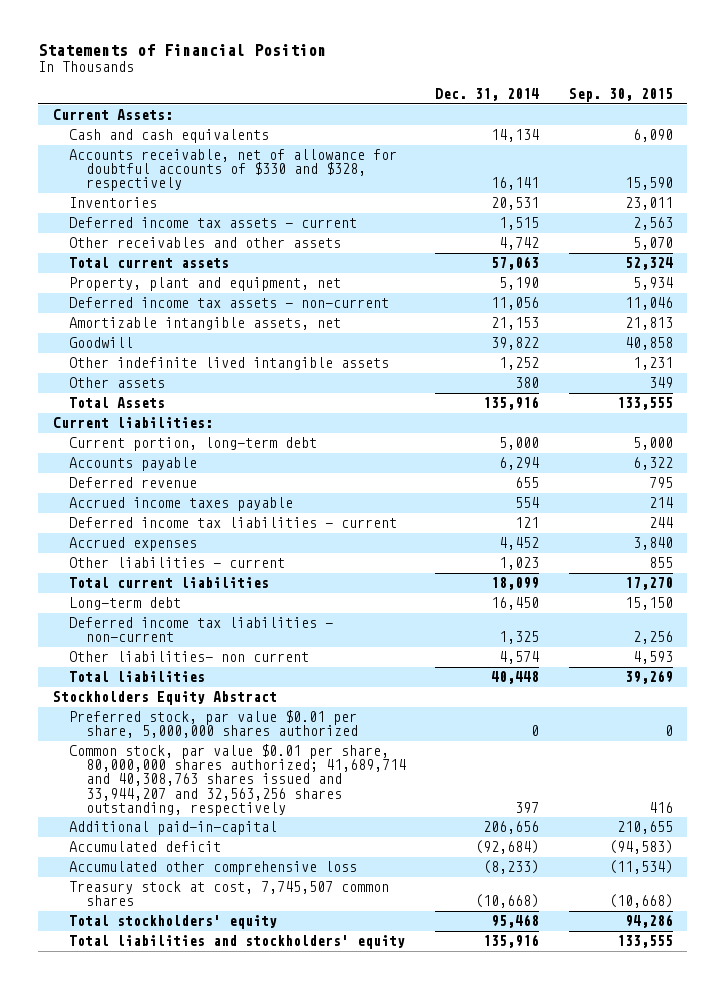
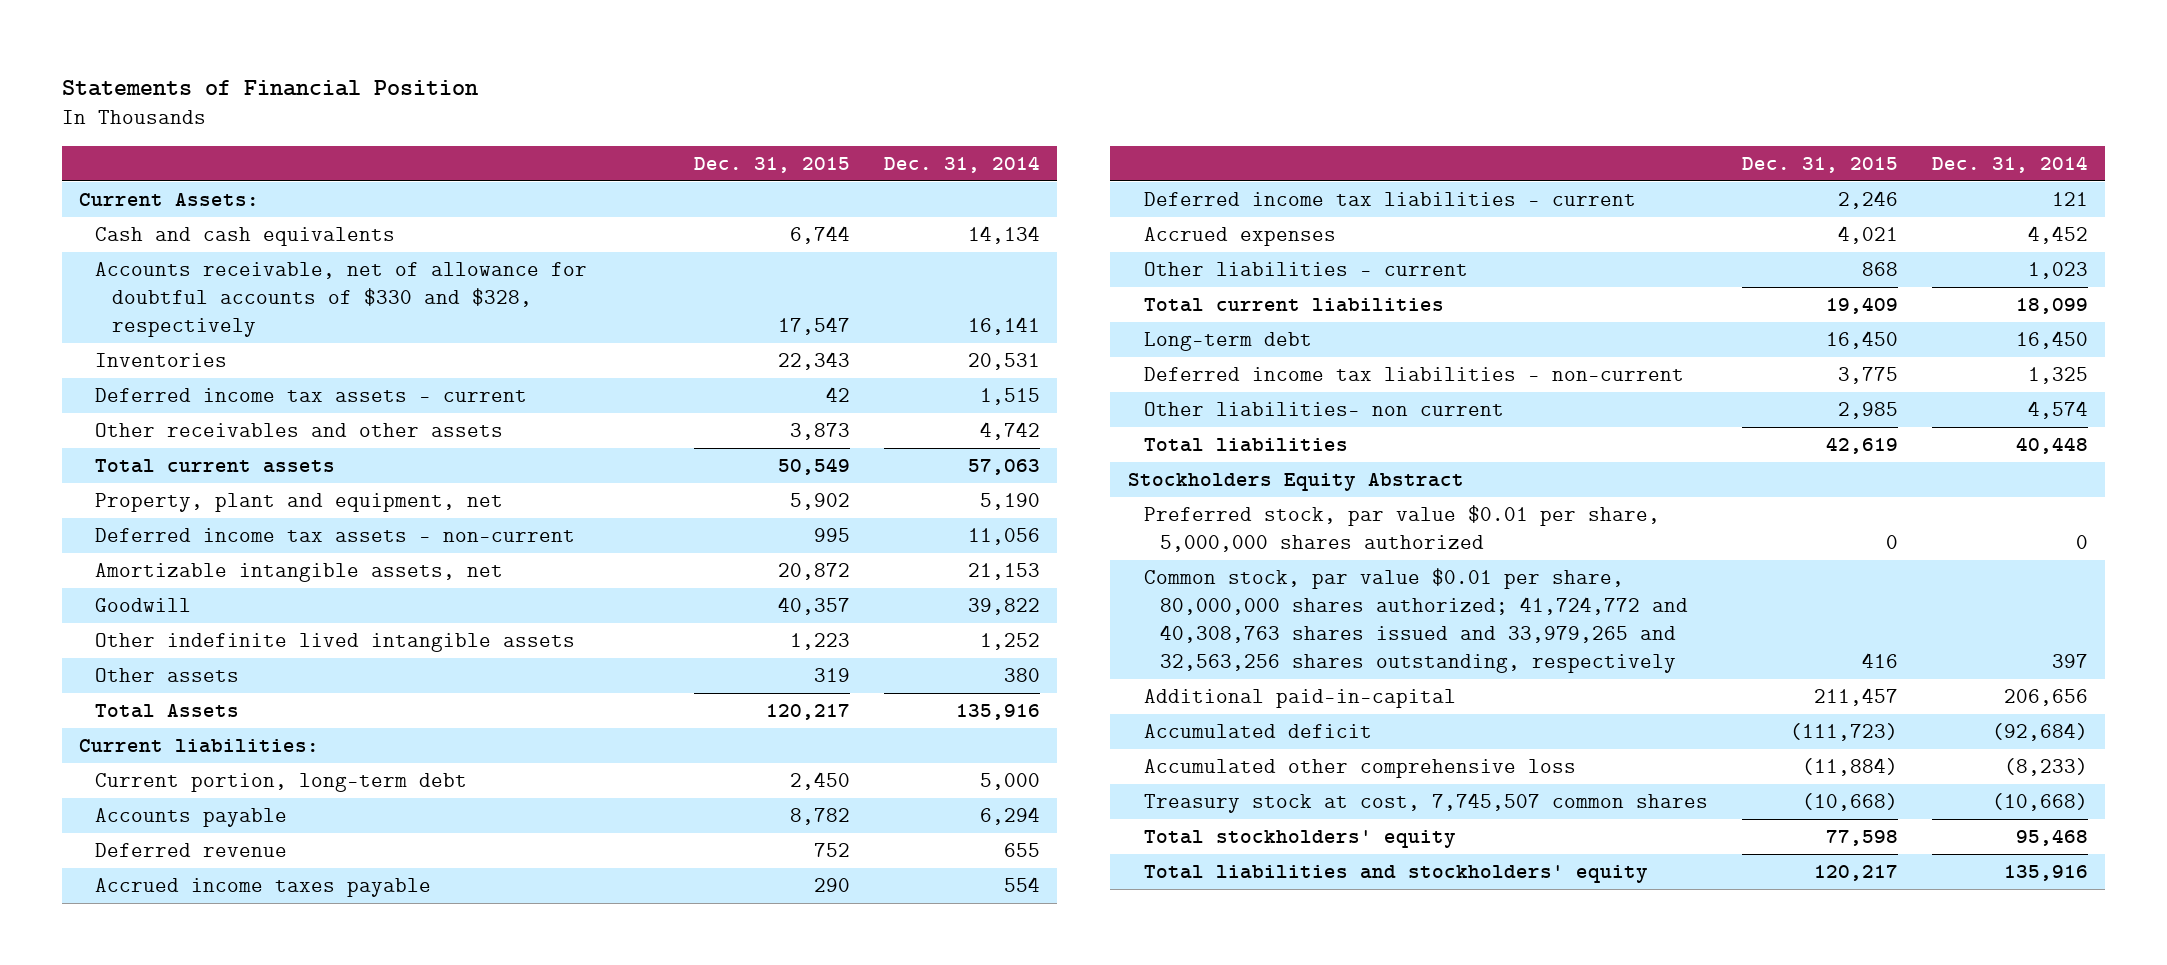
- | Dec. 31, 2014 | Sep. 30, 2015
+ | Dec. 31, 2015 | Dec. 31, 2014
- Common stock, par value $0.01 per share, 80,000,000 shares authorized; 41,689,714 and 40,308,763 shares issued and 33,944,207 and 32,563,256 shares outstanding, respectively | 397 | 416
+ Common stock, par value $0.01 per share, 80,000,000 shares authorized; 41,724,772 and 40,308,763 shares issued and 33,979,265 and 32,563,256 shares outstanding, respectively | 416 | 397

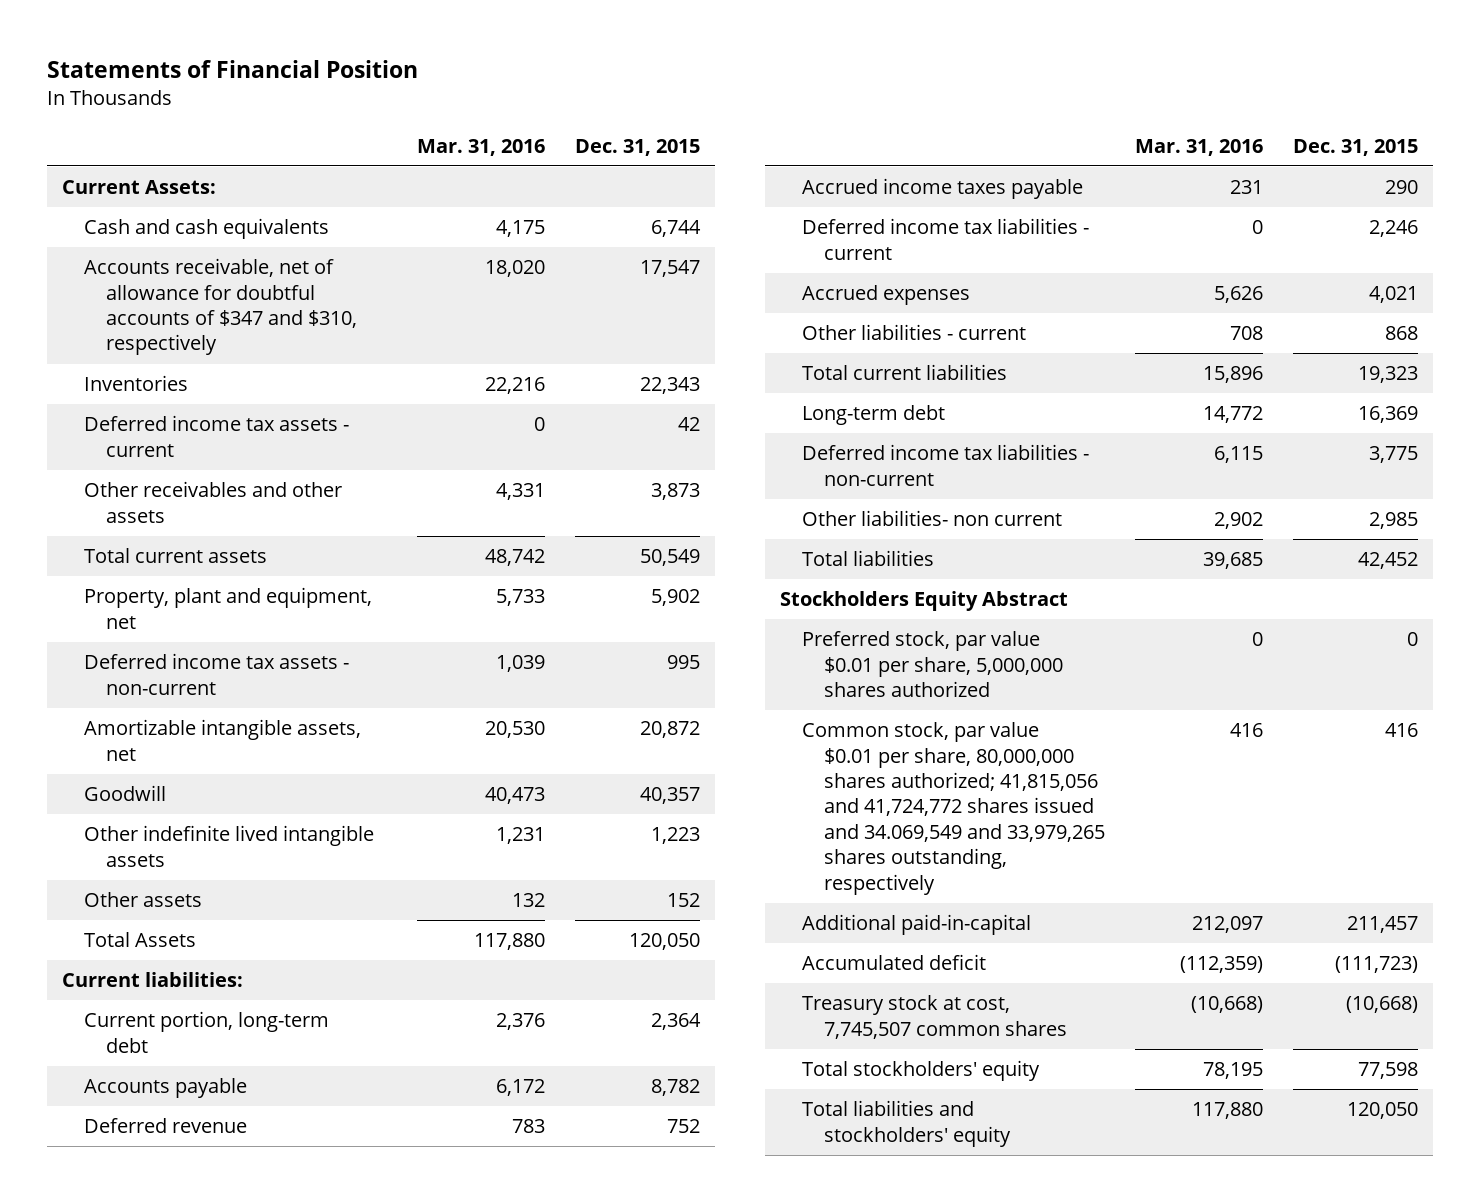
- | Dec. 31, 2015 | Dec. 31, 2014
+ | Mar. 31, 2016 | Dec. 31, 2015
- Accounts receivable, net of allowance for doubtful accounts of $330 and $328, respectively | 17,547 | 16,141
+ Accounts receivable, net of allowance for doubtful accounts of $347 and $310, respectively | 18,020 | 17,547
- Other assets | 319 | 380
- Total Assets | 120,217 | 135,916
+ Other assets | 132 | 152
+ Total Assets | 117,880 | 120,050
- Current portion, long-term debt | 2,450 | 5,000
+ Current portion, long-term debt | 2,376 | 2,364
- Total current liabilities | 19,409 | 18,099
- Long-term debt | 16,450 | 16,450
+ Total current liabilities | 15,896 | 19,323
+ Long-term debt | 14,772 | 16,369
- Total liabilities | 42,619 | 40,448
+ Total liabilities | 39,685 | 42,452
- Common stock, par value $0.01 per share, 80,000,000 shares authorized; 41,724,772 and 40,308,763 shares issued and 33,979,265 and 32,563,256 shares outstanding, respectively | 416 | 397
+ Common stock, par value $0.01 per share, 80,000,000 shares authorized; 41,815,056 and 41,724,772 shares issued and 34.069,549 and 33,979,265 shares outstanding, respectively | 416 | 416
- Accumulated other comprehensive loss | (11,884) | (8,233)
- Total liabilities and stockholders' equity | 120,217 | 135,916
+ Total liabilities and stockholders' equity | 117,880 | 120,050

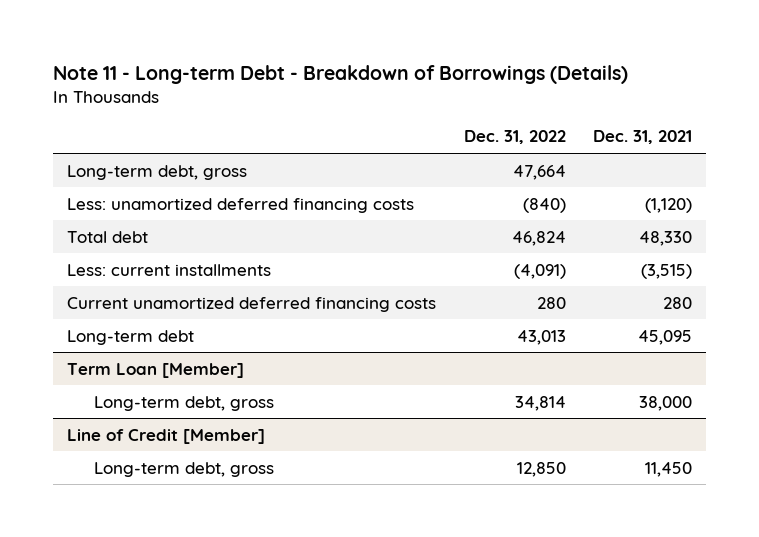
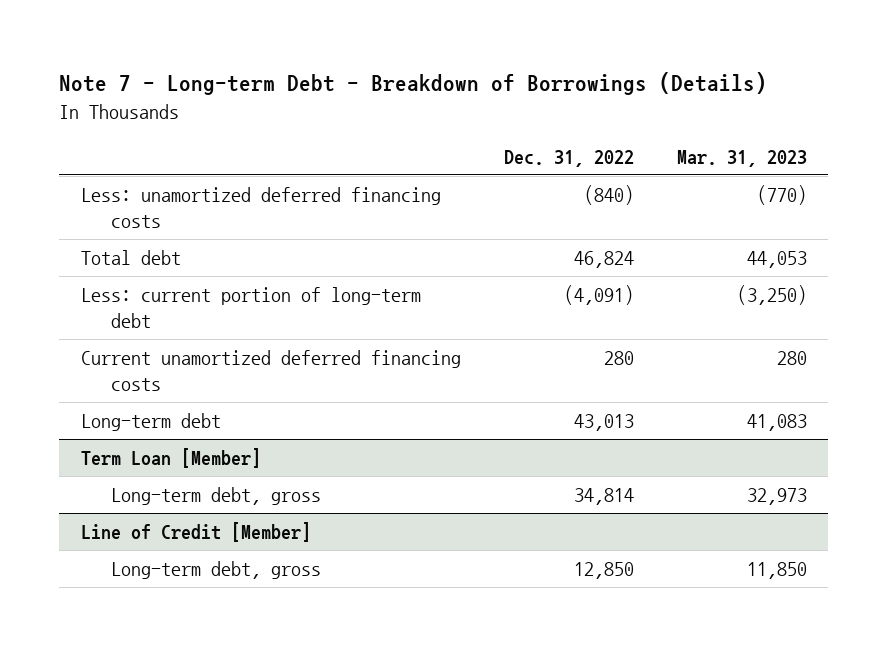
- Note 11 - Long-term Debt - Breakdown of Borrowings (Details)
+ Note 7 - Long-term Debt - Breakdown of Borrowings (Details)
- | Dec. 31, 2022 | Dec. 31, 2021
+ | Dec. 31, 2022 | Mar. 31, 2023
- Long-term debt, gross | 47,664 |
- Less: current installments | (4,091) | (3,515)
+ Less: current portion of long-term debt | (4,091) | (3,250)

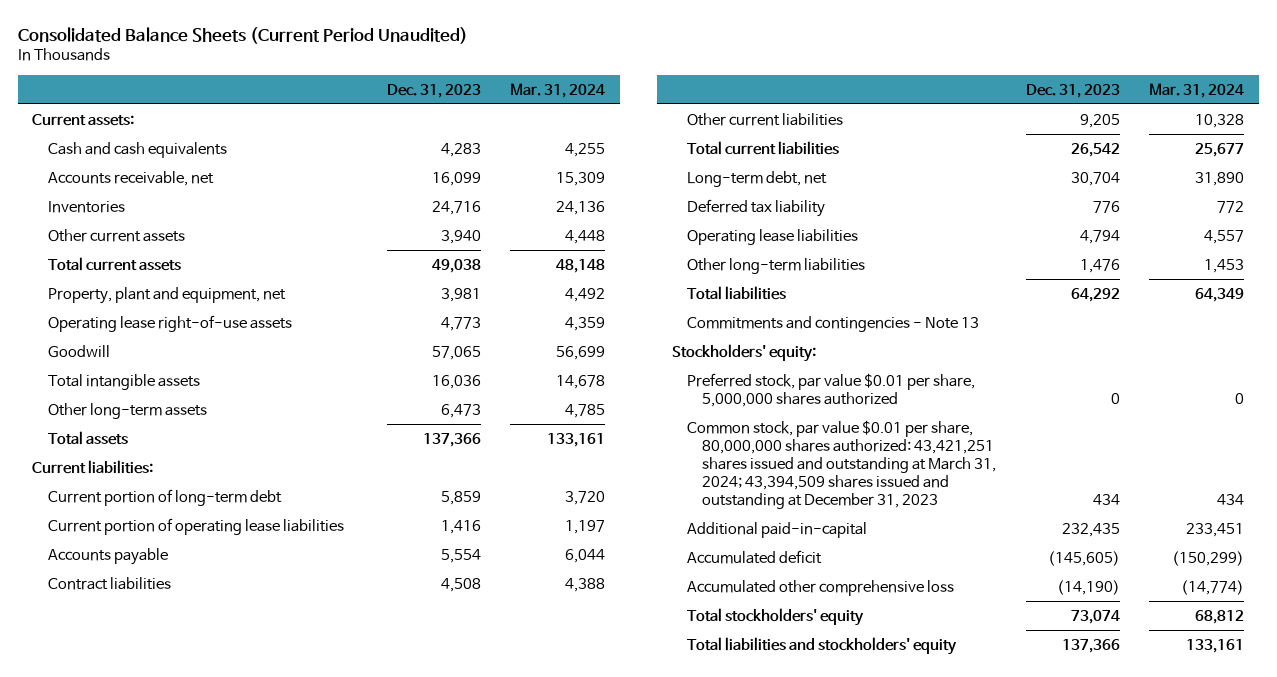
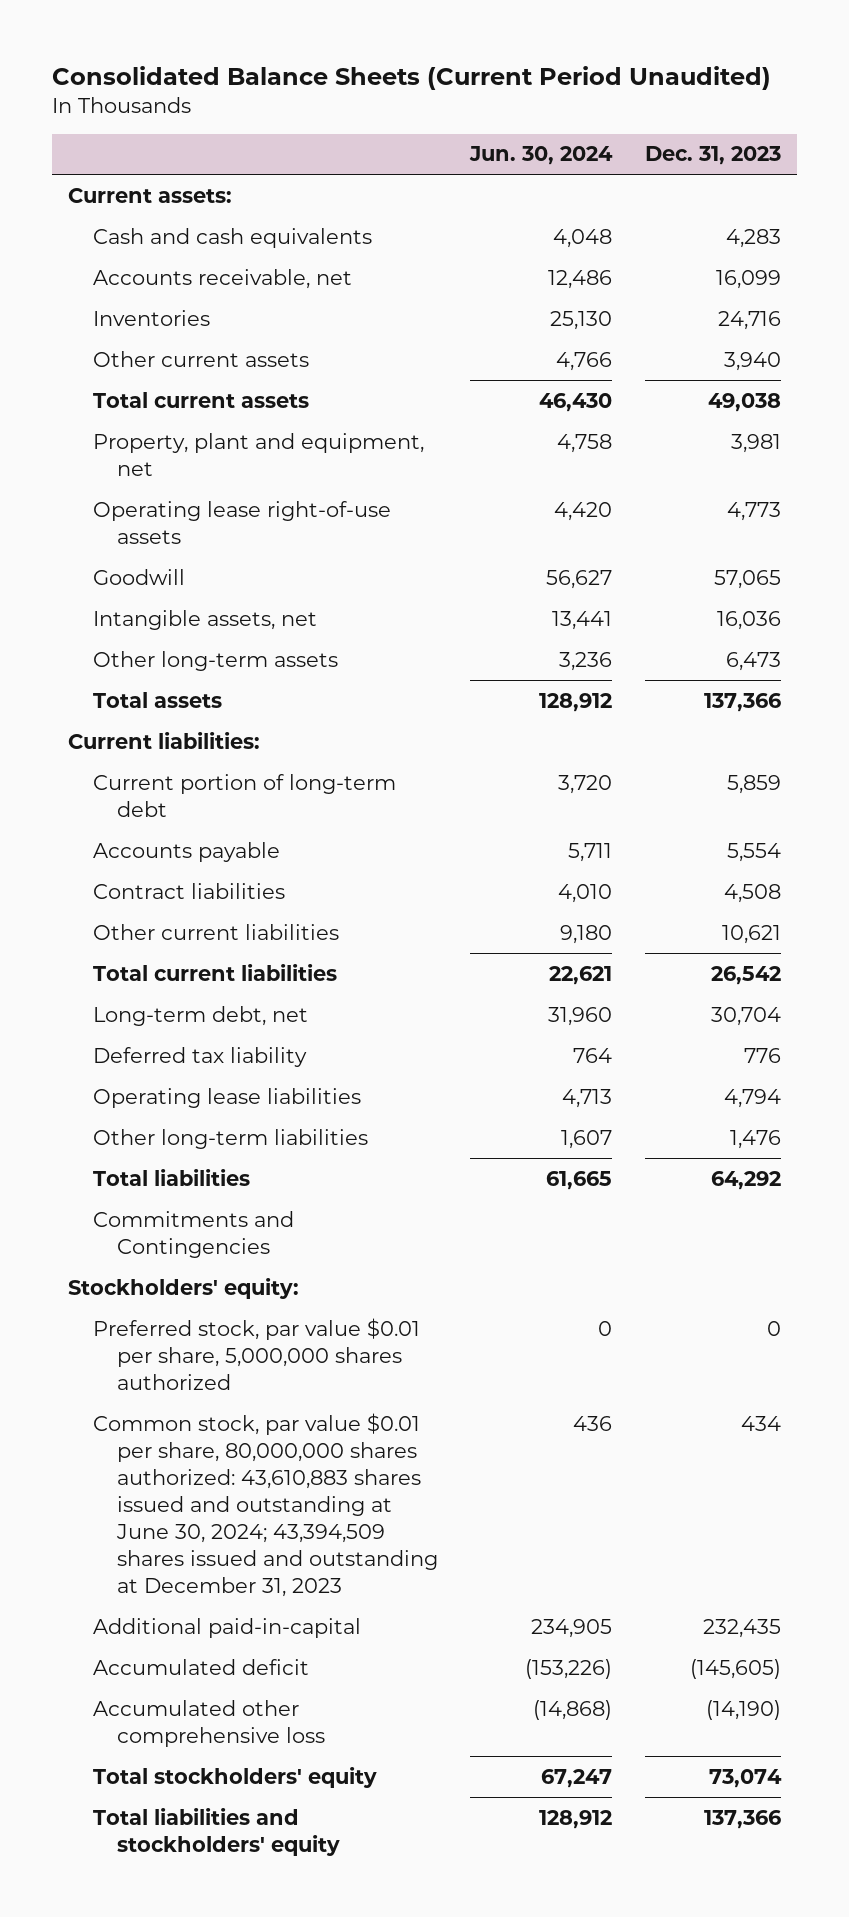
- | Dec. 31, 2023 | Mar. 31, 2024
+ | Jun. 30, 2024 | Dec. 31, 2023
- Total intangible assets | 16,036 | 14,678
+ Intangible assets, net | 13,441 | 16,036
- Current portion of operating lease liabilities | 1,416 | 1,197
- Other current liabilities | 9,205 | 10,328
+ Other current liabilities | 9,180 | 10,621
- Commitments and contingencies - Note 13
+ Commitments and Contingencies
- Common stock, par value $0.01 per share, 80,000,000 shares authorized: 43,421,251 shares issued and outstanding at March 31, 2024; 43,394,509 shares issued and outstanding at December 31, 2023 | 434 | 434
+ Common stock, par value $0.01 per share, 80,000,000 shares authorized: 43,610,883 shares issued and outstanding at June 30, 2024; 43,394,509 shares issued and outstanding at December 31, 2023 | 436 | 434

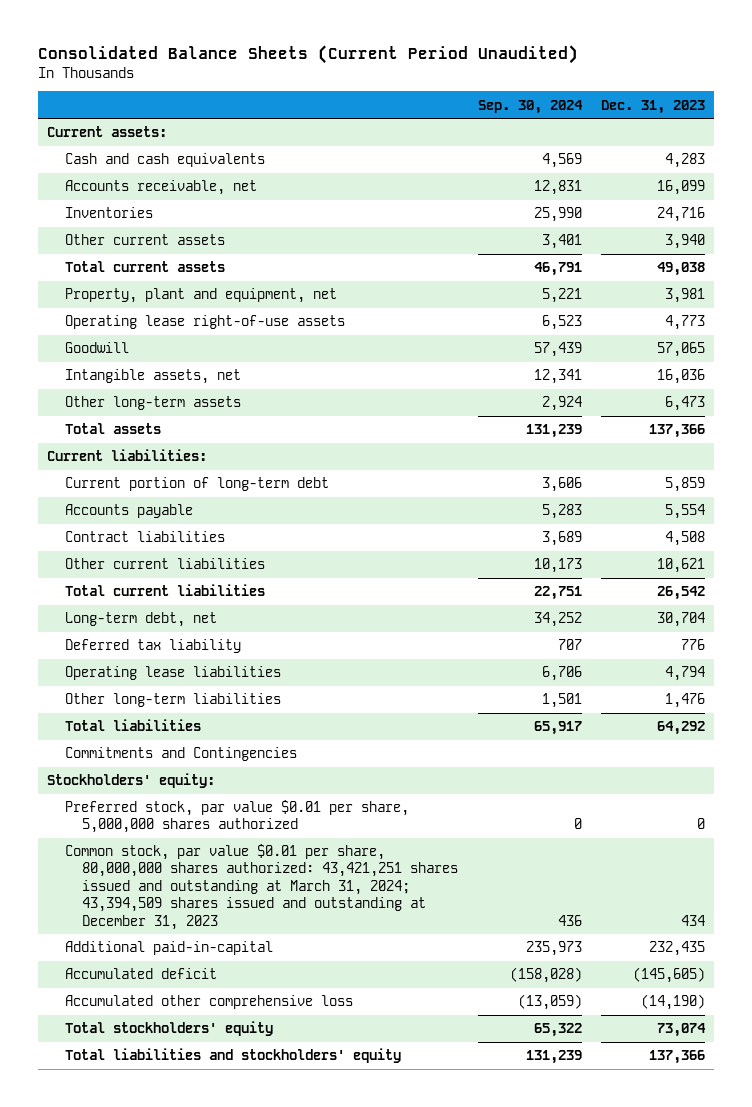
- | Jun. 30, 2024 | Dec. 31, 2023
+ | Sep. 30, 2024 | Dec. 31, 2023
- Common stock, par value $0.01 per share, 80,000,000 shares authorized: 43,610,883 shares issued and outstanding at June 30, 2024; 43,394,509 shares issued and outstanding at December 31, 2023 | 436 | 434
+ Common stock, par value $0.01 per share, 80,000,000 shares authorized: 43,421,251 shares issued and outstanding at March 31, 2024; 43,394,509 shares issued and outstanding at December 31, 2023 | 436 | 434

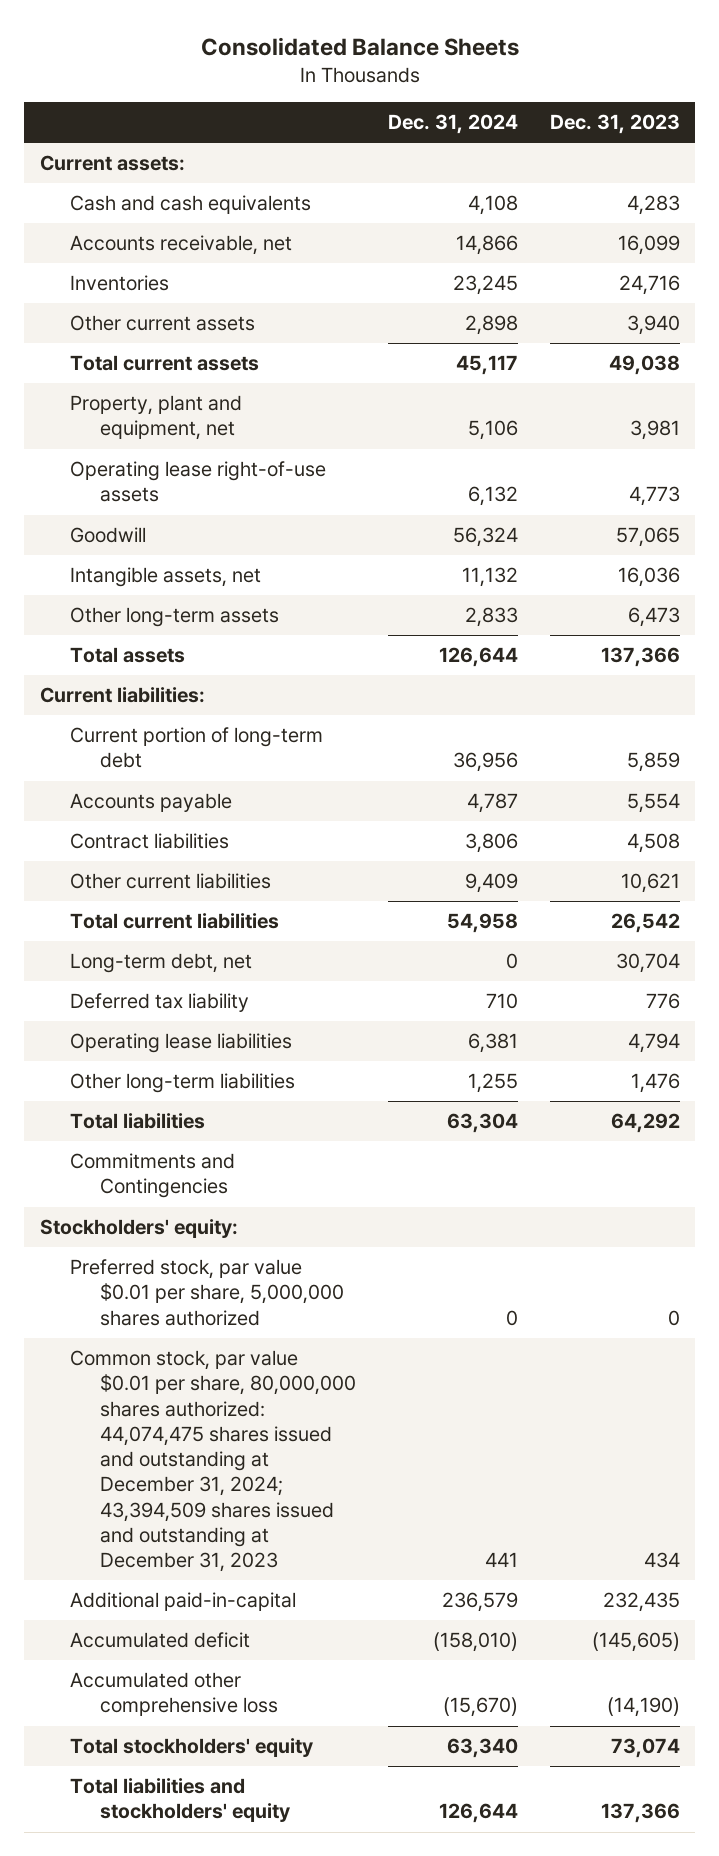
- Consolidated Balance Sheets (Current Period Unaudited)
+ Consolidated Balance Sheets
- | Sep. 30, 2024 | Dec. 31, 2023
+ | Dec. 31, 2024 | Dec. 31, 2023
- Common stock, par value $0.01 per share, 80,000,000 shares authorized: 43,421,251 shares issued and outstanding at March 31, 2024; 43,394,509 shares issued and outstanding at December 31, 2023 | 436 | 434
+ Common stock, par value $0.01 per share, 80,000,000 shares authorized: 44,074,475 shares issued and outstanding at December 31, 2024; 43,394,509 shares issued and outstanding at December 31, 2023 | 441 | 434

